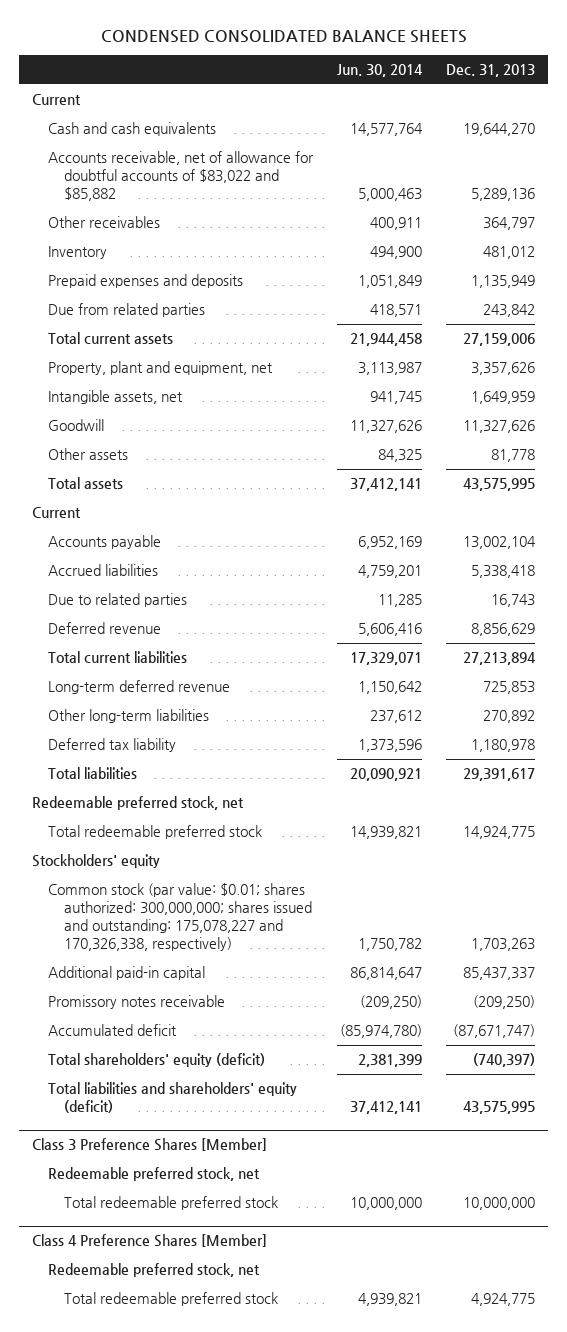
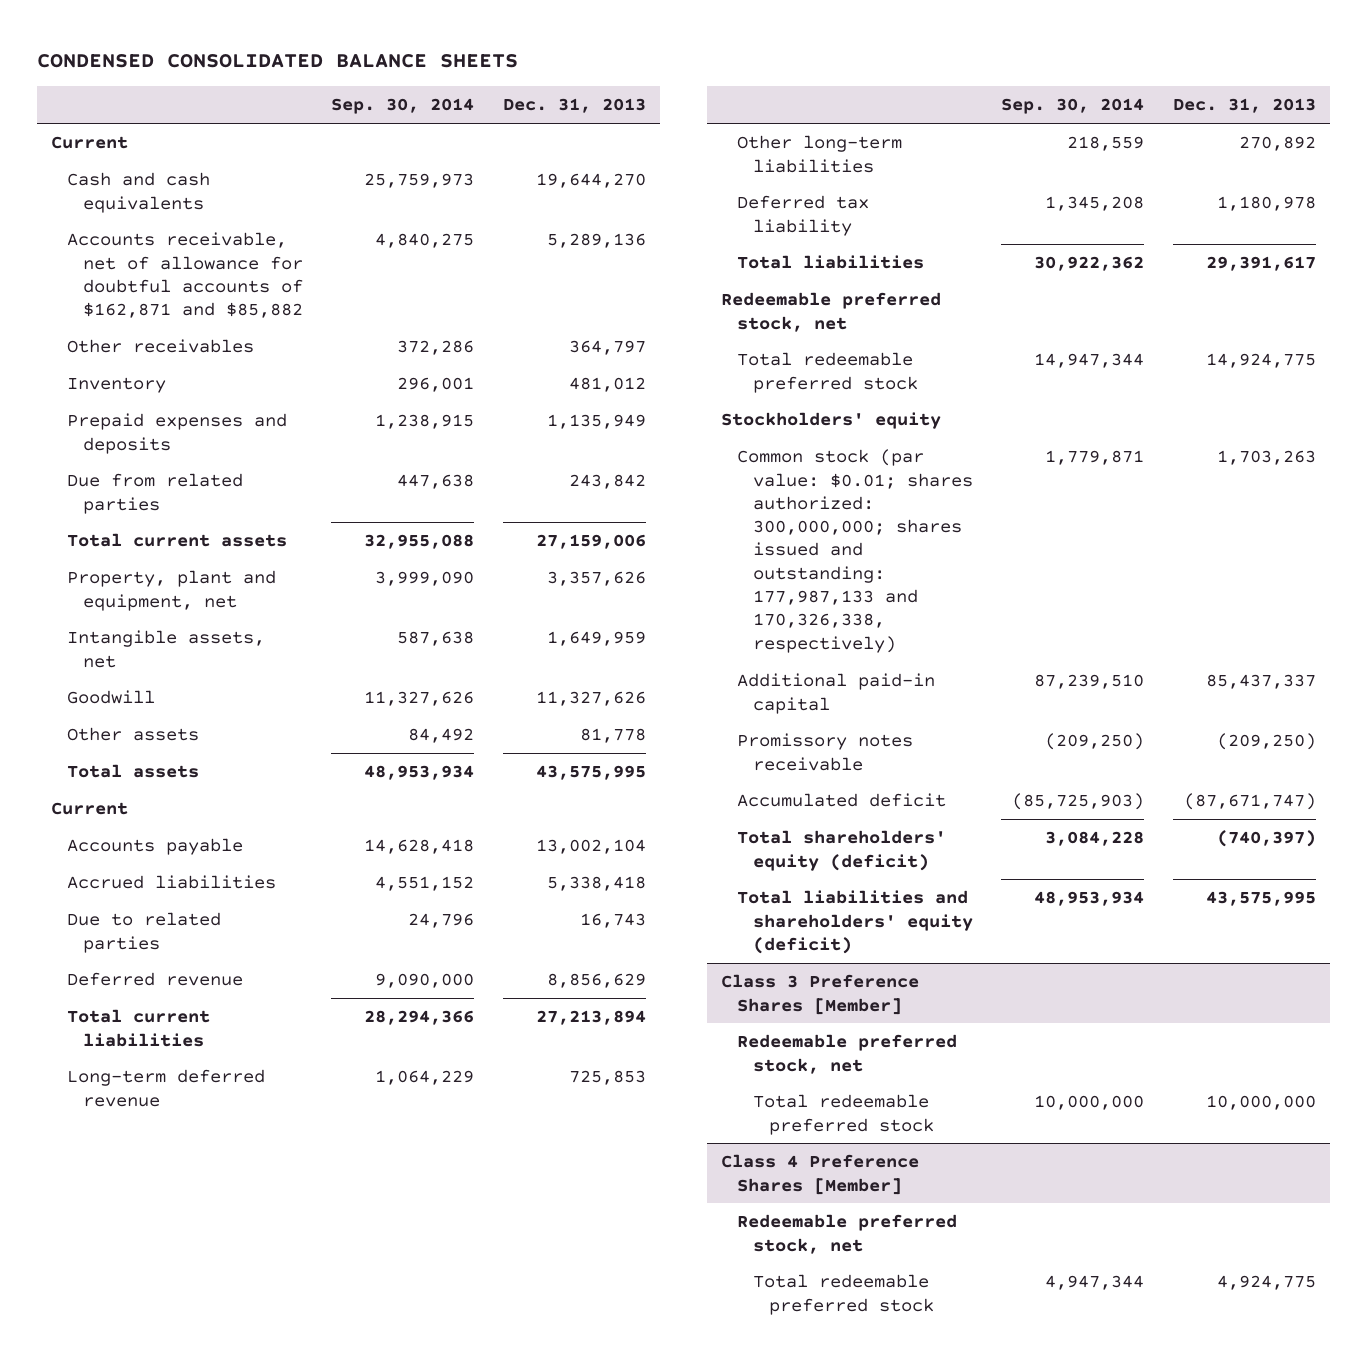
- | Jun. 30, 2014 | Dec. 31, 2013
+ | Sep. 30, 2014 | Dec. 31, 2013
- Accounts receivable, net of allowance for doubtful accounts of $83,022 and $85,882 | 5,000,463 | 5,289,136
+ Accounts receivable, net of allowance for doubtful accounts of $162,871 and $85,882 | 4,840,275 | 5,289,136
- Common stock (par value: $0.01; shares authorized: 300,000,000; shares issued and outstanding: 175,078,227 and 170,326,338, respectively) | 1,750,782 | 1,703,263
+ Common stock (par value: $0.01; shares authorized: 300,000,000; shares issued and outstanding: 177,987,133 and 170,326,338, respectively) | 1,779,871 | 1,703,263

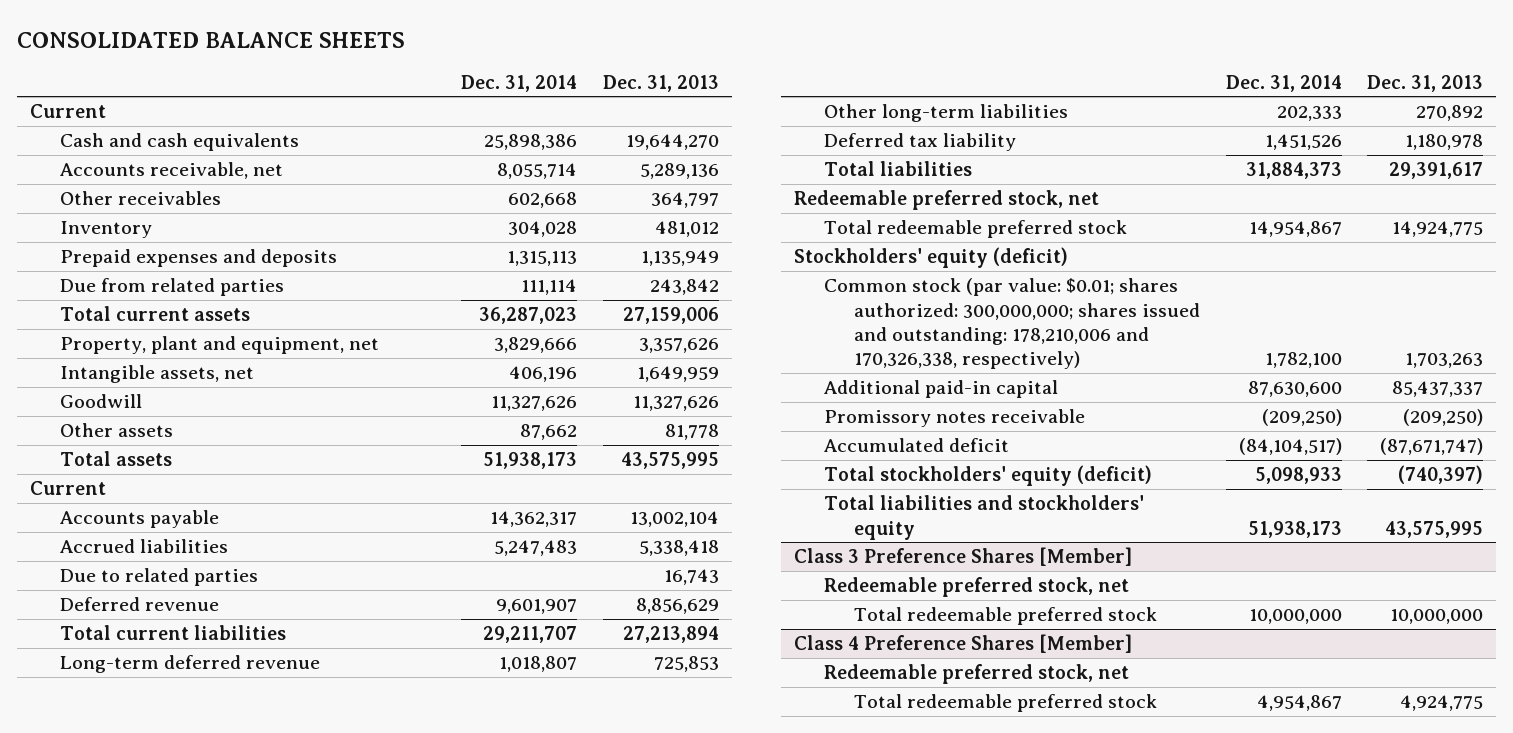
- CONDENSED CONSOLIDATED BALANCE SHEETS
+ CONSOLIDATED BALANCE SHEETS
- | Sep. 30, 2014 | Dec. 31, 2013
+ | Dec. 31, 2014 | Dec. 31, 2013
- Accounts receivable, net of allowance for doubtful accounts of $162,871 and $85,882 | 4,840,275 | 5,289,136
+ Accounts receivable, net | 8,055,714 | 5,289,136
- Stockholders' equity
- Common stock (par value: $0.01; shares authorized: 300,000,000; shares issued and outstanding: 177,987,133 and 170,326,338, respectively) | 1,779,871 | 1,703,263
+ Stockholders' equity (deficit)
+ Common stock (par value: $0.01; shares authorized: 300,000,000; shares issued and outstanding: 178,210,006 and 170,326,338, respectively) | 1,782,100 | 1,703,263
- Total shareholders' equity (deficit) | 3,084,228 | (740,397)
- Total liabilities and shareholders' equity (deficit) | 48,953,934 | 43,575,995
+ Total stockholders' equity (deficit) | 5,098,933 | (740,397)
+ Total liabilities and stockholders' equity | 51,938,173 | 43,575,995

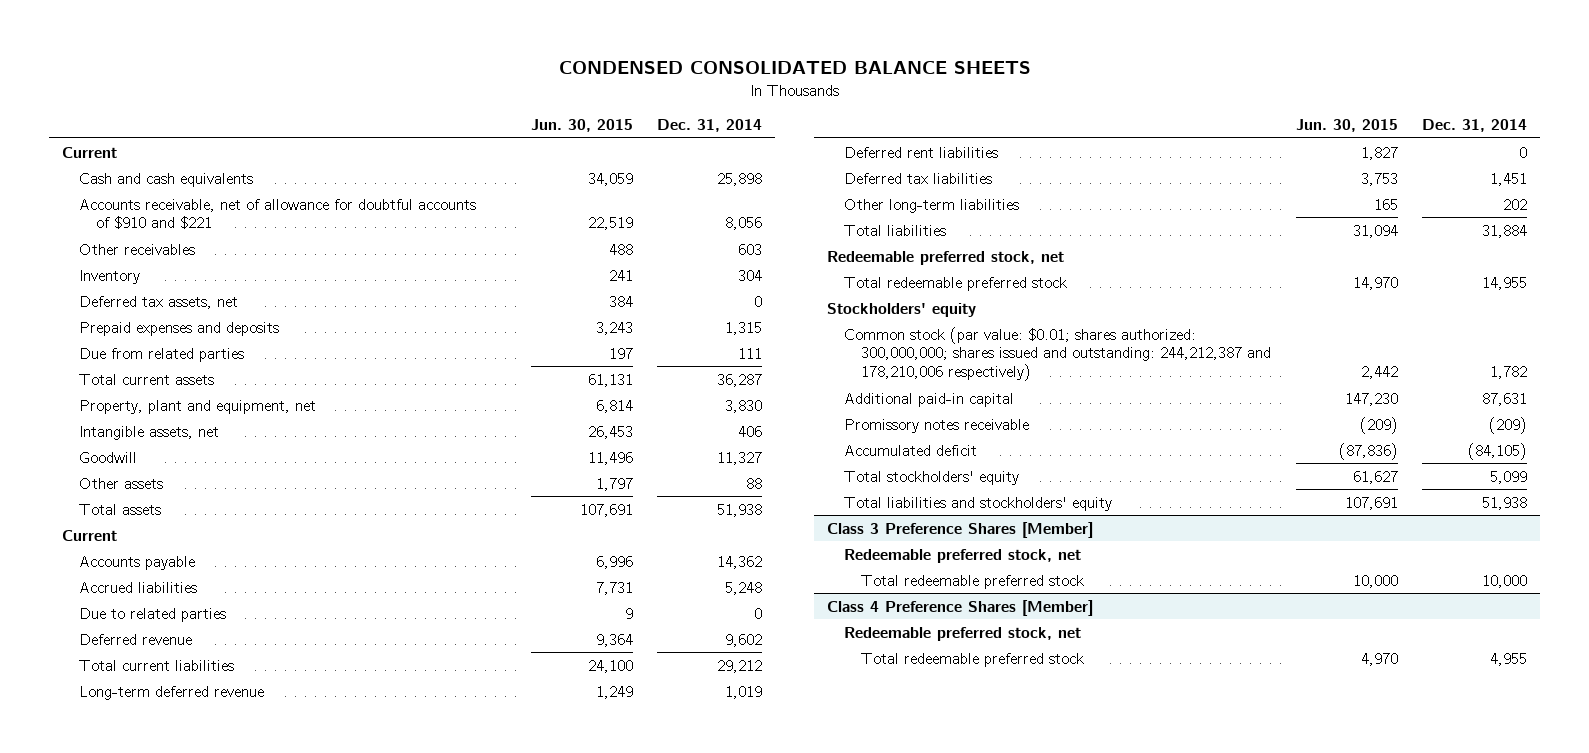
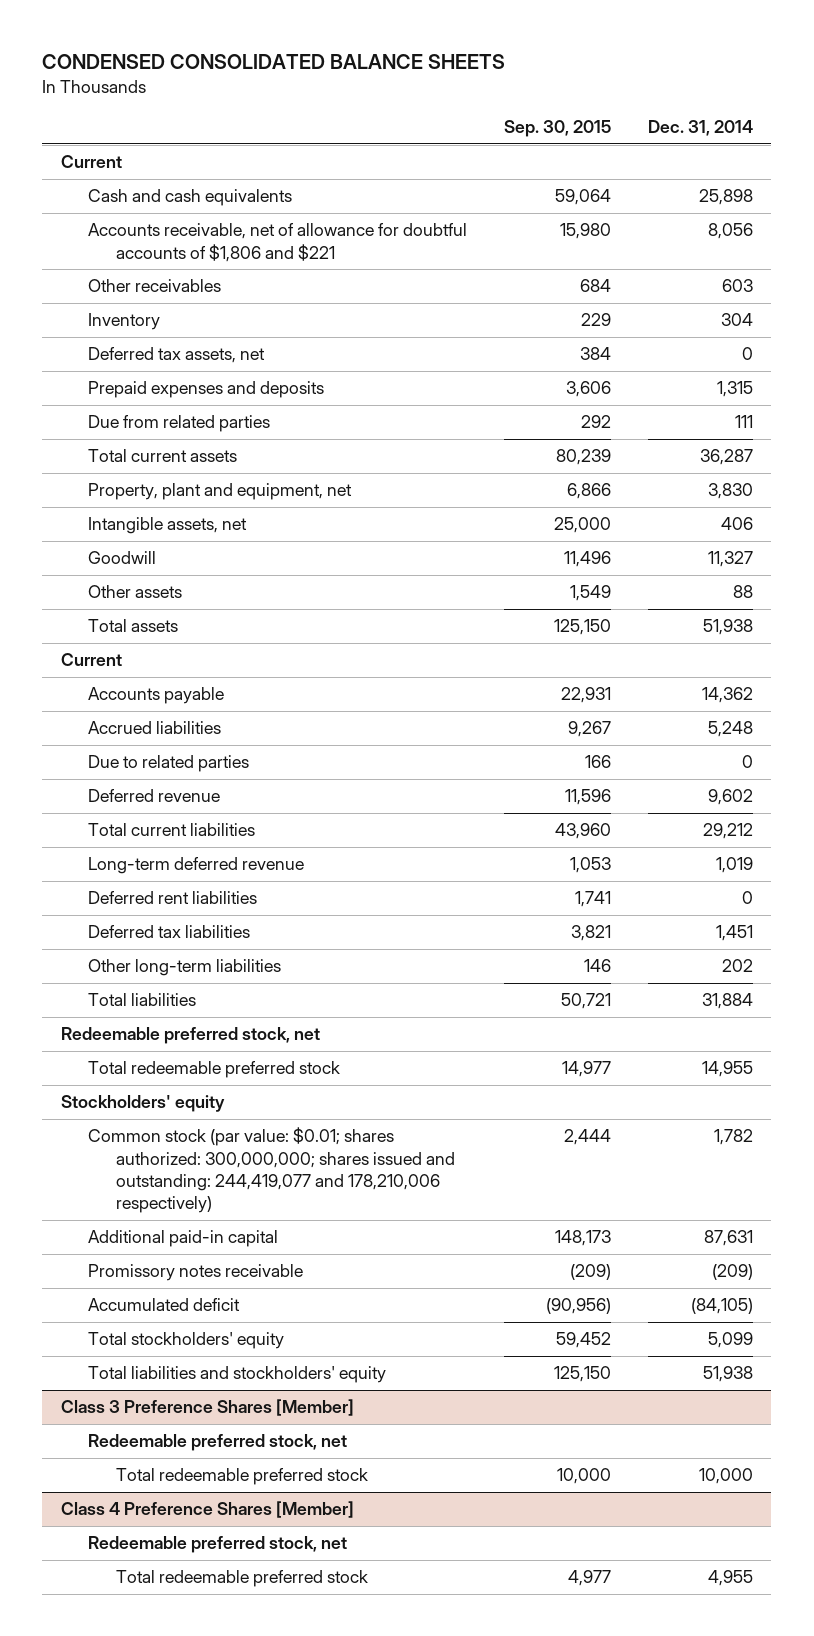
- | Jun. 30, 2015 | Dec. 31, 2014
+ | Sep. 30, 2015 | Dec. 31, 2014
- Accounts receivable, net of allowance for doubtful accounts of $910 and $221 | 22,519 | 8,056
+ Accounts receivable, net of allowance for doubtful accounts of $1,806 and $221 | 15,980 | 8,056
- Common stock (par value: $0.01; shares authorized: 300,000,000; shares issued and outstanding: 244,212,387 and 178,210,006 respectively) | 2,442 | 1,782
+ Common stock (par value: $0.01; shares authorized: 300,000,000; shares issued and outstanding: 244,419,077 and 178,210,006 respectively) | 2,444 | 1,782

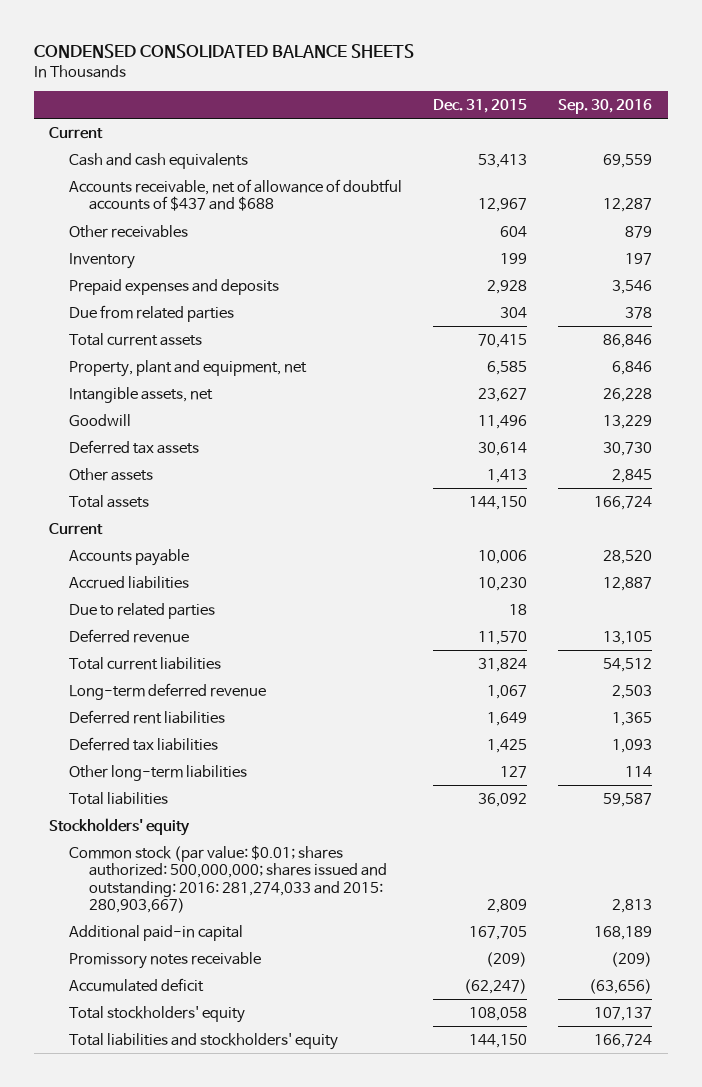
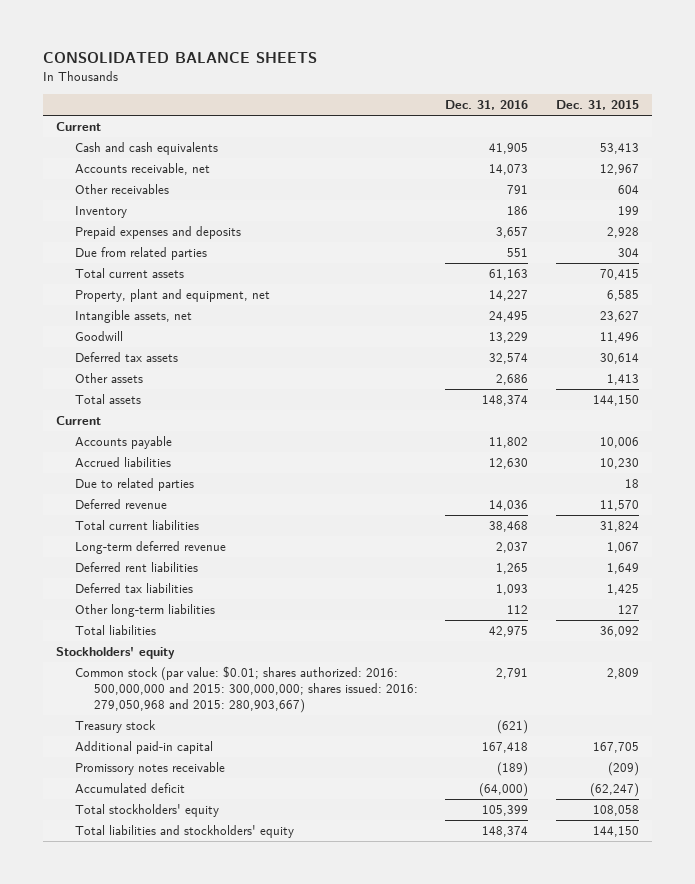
- CONDENSED CONSOLIDATED BALANCE SHEETS
+ CONSOLIDATED BALANCE SHEETS
- | Dec. 31, 2015 | Sep. 30, 2016
+ | Dec. 31, 2016 | Dec. 31, 2015
- Accounts receivable, net of allowance of doubtful accounts of $437 and $688 | 12,967 | 12,287
+ Accounts receivable, net | 14,073 | 12,967
- Common stock (par value: $0.01; shares authorized: 500,000,000; shares issued and outstanding: 2016: 281,274,033 and 2015: 280,903,667) | 2,809 | 2,813
+ Common stock (par value: $0.01; shares authorized: 2016: 500,000,000 and 2015: 300,000,000; shares issued: 2016: 279,050,968 and 2015: 280,903,667) | 2,791 | 2,809
+ Treasury stock | (621) |

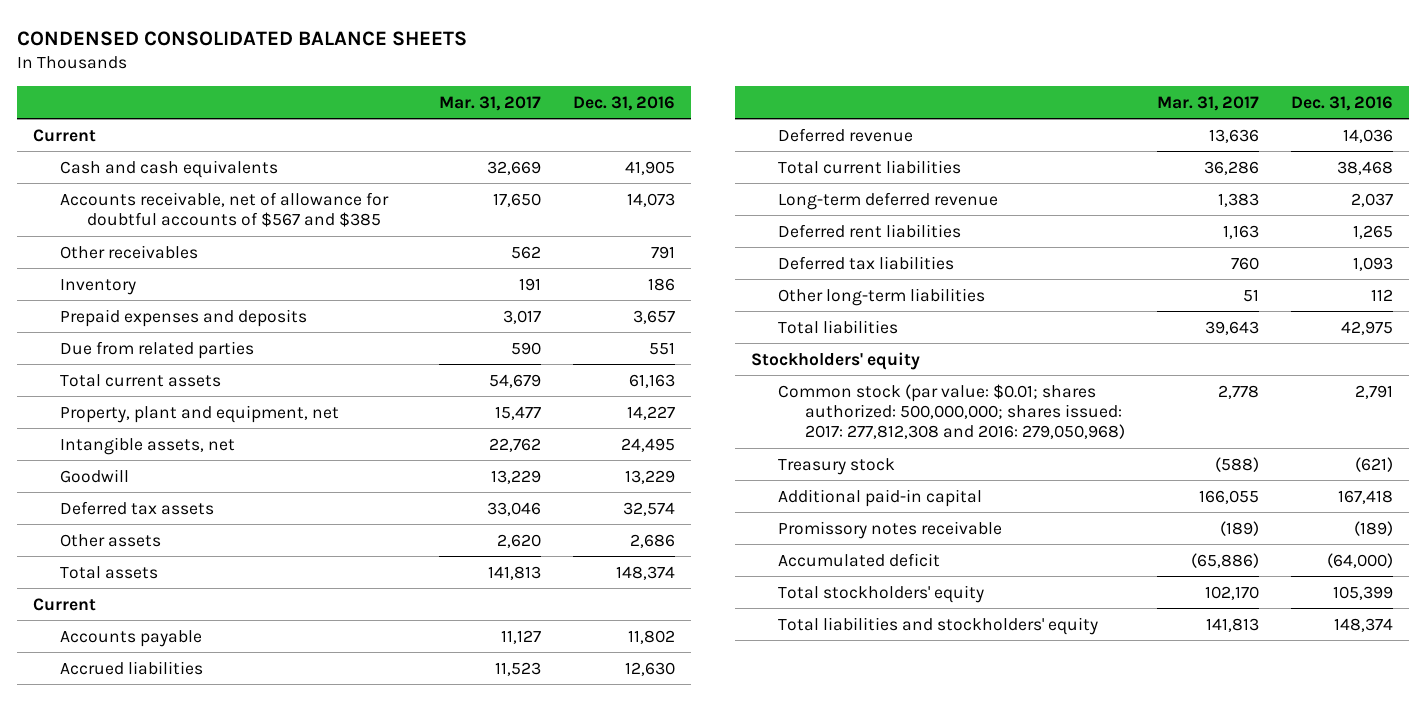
- CONSOLIDATED BALANCE SHEETS
+ CONDENSED CONSOLIDATED BALANCE SHEETS
- | Dec. 31, 2016 | Dec. 31, 2015
+ | Mar. 31, 2017 | Dec. 31, 2016
- Accounts receivable, net | 14,073 | 12,967
+ Accounts receivable, net of allowance for doubtful accounts of $567 and $385 | 17,650 | 14,073
- Due to related parties | | 18
- Common stock (par value: $0.01; shares authorized: 2016: 500,000,000 and 2015: 300,000,000; shares issued: 2016: 279,050,968 and 2015: 280,903,667) | 2,791 | 2,809
+ Common stock (par value: $0.01; shares authorized: 500,000,000; shares issued: 2017: 277,812,308 and 2016: 279,050,968) | 2,778 | 2,791

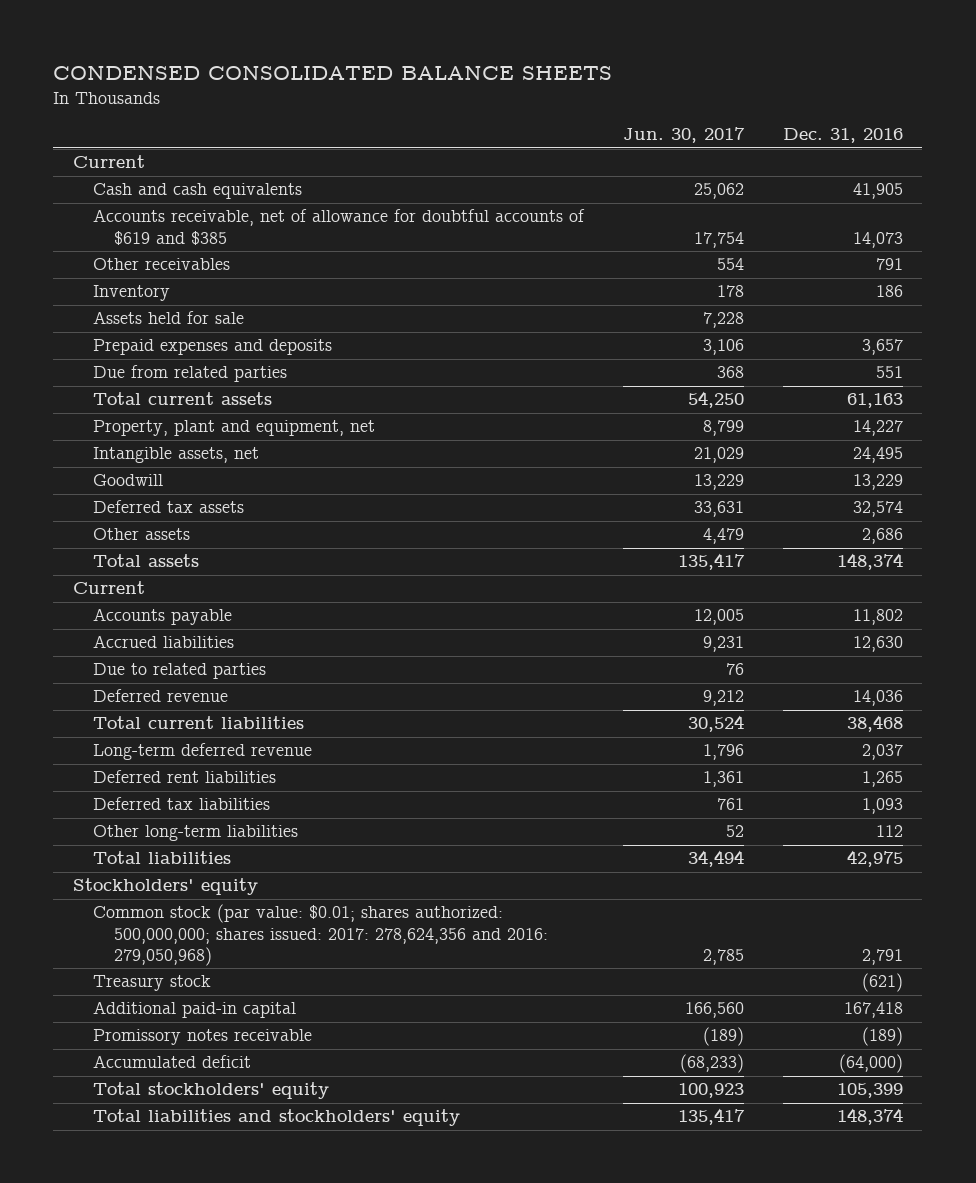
- | Mar. 31, 2017 | Dec. 31, 2016
+ | Jun. 30, 2017 | Dec. 31, 2016
- Accounts receivable, net of allowance for doubtful accounts of $567 and $385 | 17,650 | 14,073
+ Accounts receivable, net of allowance for doubtful accounts of $619 and $385 | 17,754 | 14,073
+ Assets held for sale | 7,228 |
+ Due to related parties | 76 |
- Common stock (par value: $0.01; shares authorized: 500,000,000; shares issued: 2017: 277,812,308 and 2016: 279,050,968) | 2,778 | 2,791
+ Common stock (par value: $0.01; shares authorized: 500,000,000; shares issued: 2017: 278,624,356 and 2016: 279,050,968) | 2,785 | 2,791

